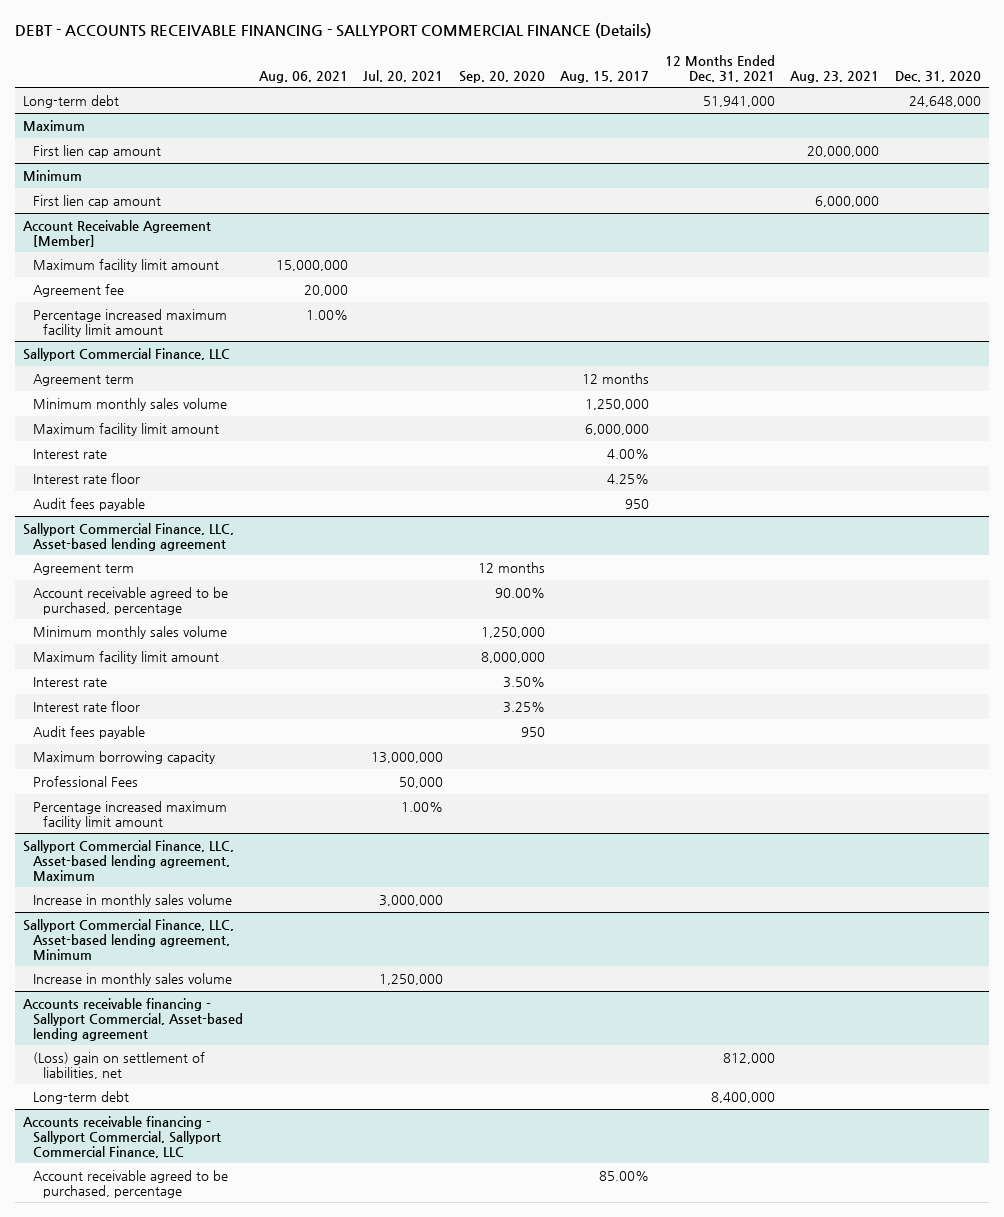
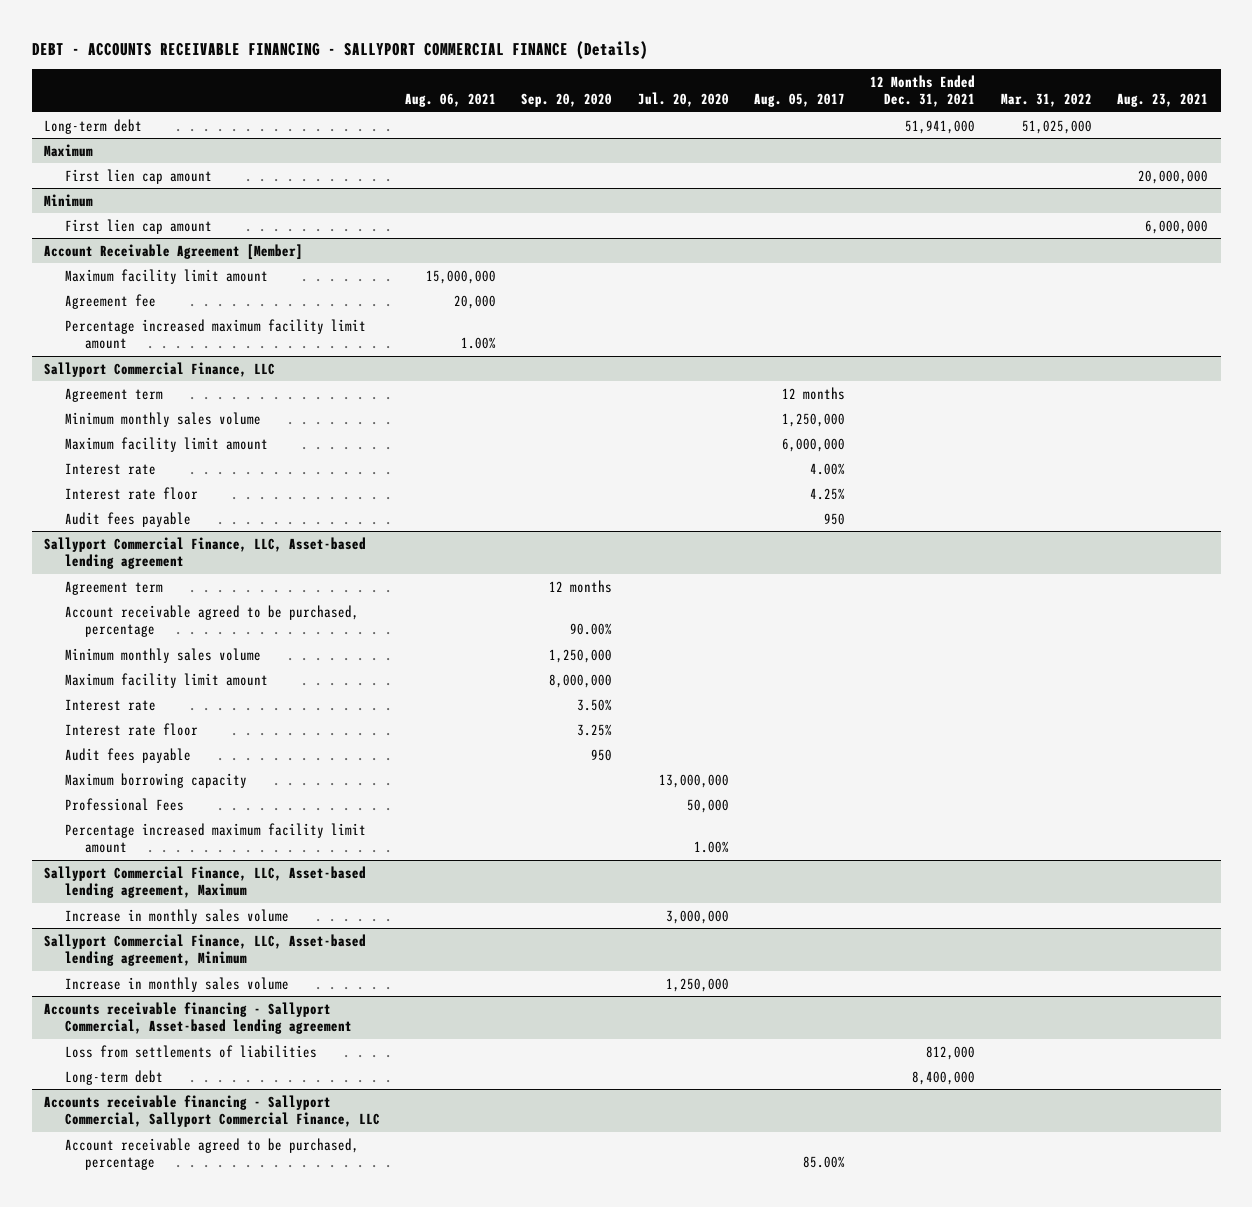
- | Aug. 06, 2021 | Jul. 20, 2021 | Sep. 20, 2020 | Aug. 15, 2017 | 12 Months Ended Dec. 31, 2021 | Aug. 23, 2021 | Dec. 31, 2020
+ | Aug. 06, 2021 | Sep. 20, 2020 | Jul. 20, 2020 | Aug. 05, 2017 | 12 Months Ended Dec. 31, 2021 | Mar. 31, 2022 | Aug. 23, 2021
@ Accounts receivable financing - Sallyport Commercial, Asset-based lending agreement
- (Loss) gain on settlement of liabilities, net | | | | | 812,000 | |
+ Loss from settlements of liabilities | | | | | 812,000 | |

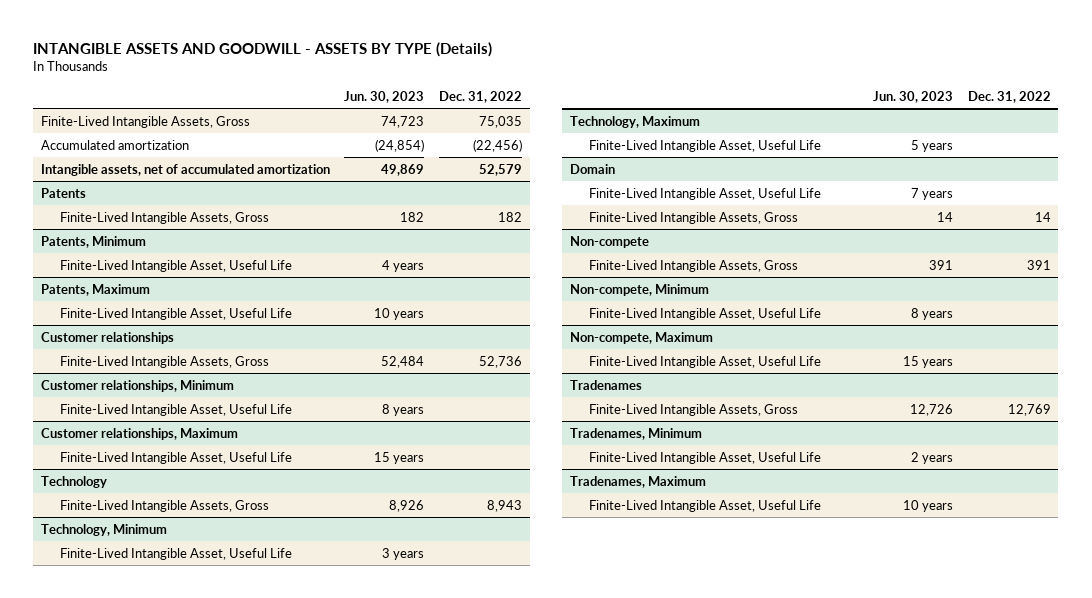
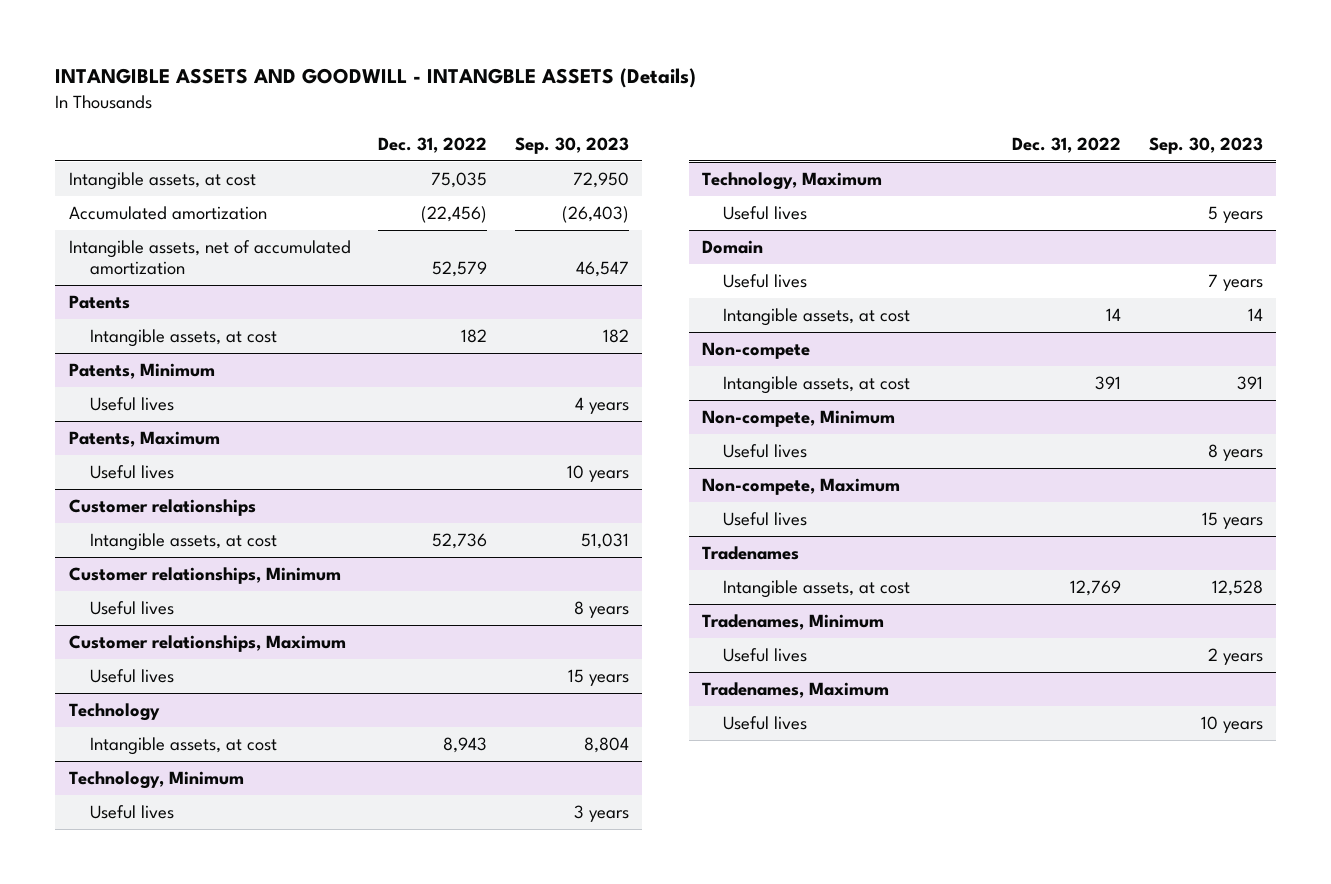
- INTANGIBLE ASSETS AND GOODWILL - ASSETS BY TYPE (Details)
+ INTANGIBLE ASSETS AND GOODWILL - INTANGBLE ASSETS (Details)
- | Jun. 30, 2023 | Dec. 31, 2022
+ | Dec. 31, 2022 | Sep. 30, 2023
- Finite-Lived Intangible Assets, Gross | 74,723 | 75,035
+ Intangible assets, at cost | 75,035 | 72,950
@ Patents
- Finite-Lived Intangible Assets, Gross | 182 | 182
+ Intangible assets, at cost | 182 | 182
@ Patents, Minimum
- Finite-Lived Intangible Asset, Useful Life | 4 years |
+ Useful lives | | 4 years
@ Patents, Maximum
- Finite-Lived Intangible Asset, Useful Life | 10 years |
+ Useful lives | | 10 years
@ Customer relationships
- Finite-Lived Intangible Assets, Gross | 52,484 | 52,736
+ Intangible assets, at cost | 52,736 | 51,031
@ Customer relationships, Minimum
- Finite-Lived Intangible Asset, Useful Life | 8 years |
+ Useful lives | | 8 years
@ Customer relationships, Maximum
- Finite-Lived Intangible Asset, Useful Life | 15 years |
+ Useful lives | | 15 years
@ Technology
- Finite-Lived Intangible Assets, Gross | 8,926 | 8,943
+ Intangible assets, at cost | 8,943 | 8,804
@ Technology, Minimum
- Finite-Lived Intangible Asset, Useful Life | 3 years |
+ Useful lives | | 3 years
@ Technology, Maximum
- Finite-Lived Intangible Asset, Useful Life | 5 years |
+ Useful lives | | 5 years
@ Domain
- Finite-Lived Intangible Asset, Useful Life | 7 years |
- Finite-Lived Intangible Assets, Gross | 14 | 14
+ Useful lives | | 7 years
+ Intangible assets, at cost | 14 | 14
@ Non-compete
- Finite-Lived Intangible Assets, Gross | 391 | 391
+ Intangible assets, at cost | 391 | 391
@ Non-compete, Minimum
- Finite-Lived Intangible Asset, Useful Life | 8 years |
+ Useful lives | | 8 years
@ Non-compete, Maximum
- Finite-Lived Intangible Asset, Useful Life | 15 years |
+ Useful lives | | 15 years
@ Tradenames
- Finite-Lived Intangible Assets, Gross | 12,726 | 12,769
+ Intangible assets, at cost | 12,769 | 12,528
@ Tradenames, Minimum
- Finite-Lived Intangible Asset, Useful Life | 2 years |
+ Useful lives | | 2 years
@ Tradenames, Maximum
- Finite-Lived Intangible Asset, Useful Life | 10 years |
+ Useful lives | | 10 years

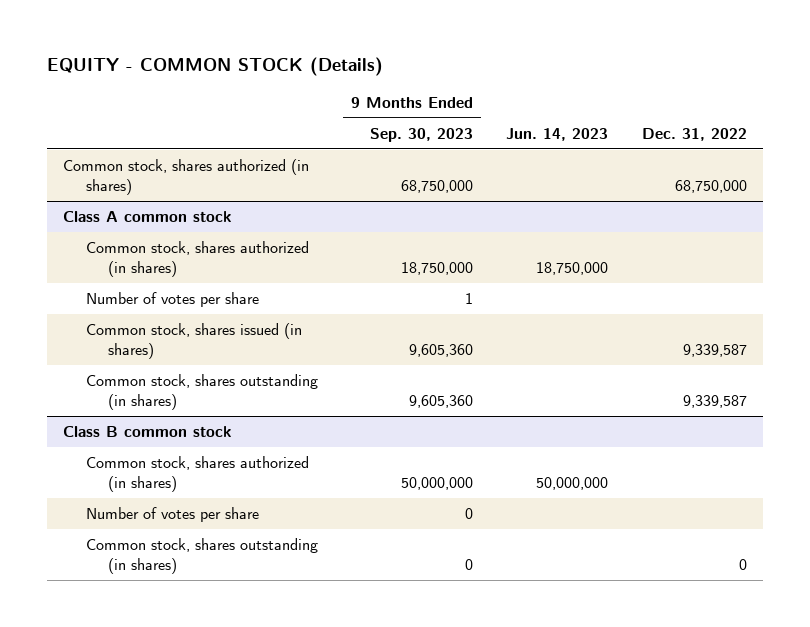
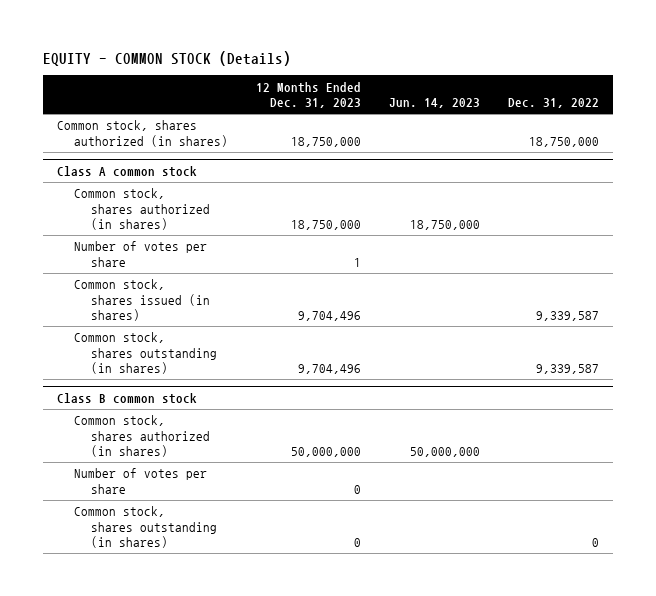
- | 9 Months Ended Sep. 30, 2023 | Jun. 14, 2023 | Dec. 31, 2022
+ | 12 Months Ended Dec. 31, 2023 | Jun. 14, 2023 | Dec. 31, 2022
- Common stock, shares authorized (in shares) | 68,750,000 | | 68,750,000
+ Common stock, shares authorized (in shares) | 18,750,000 | | 18,750,000

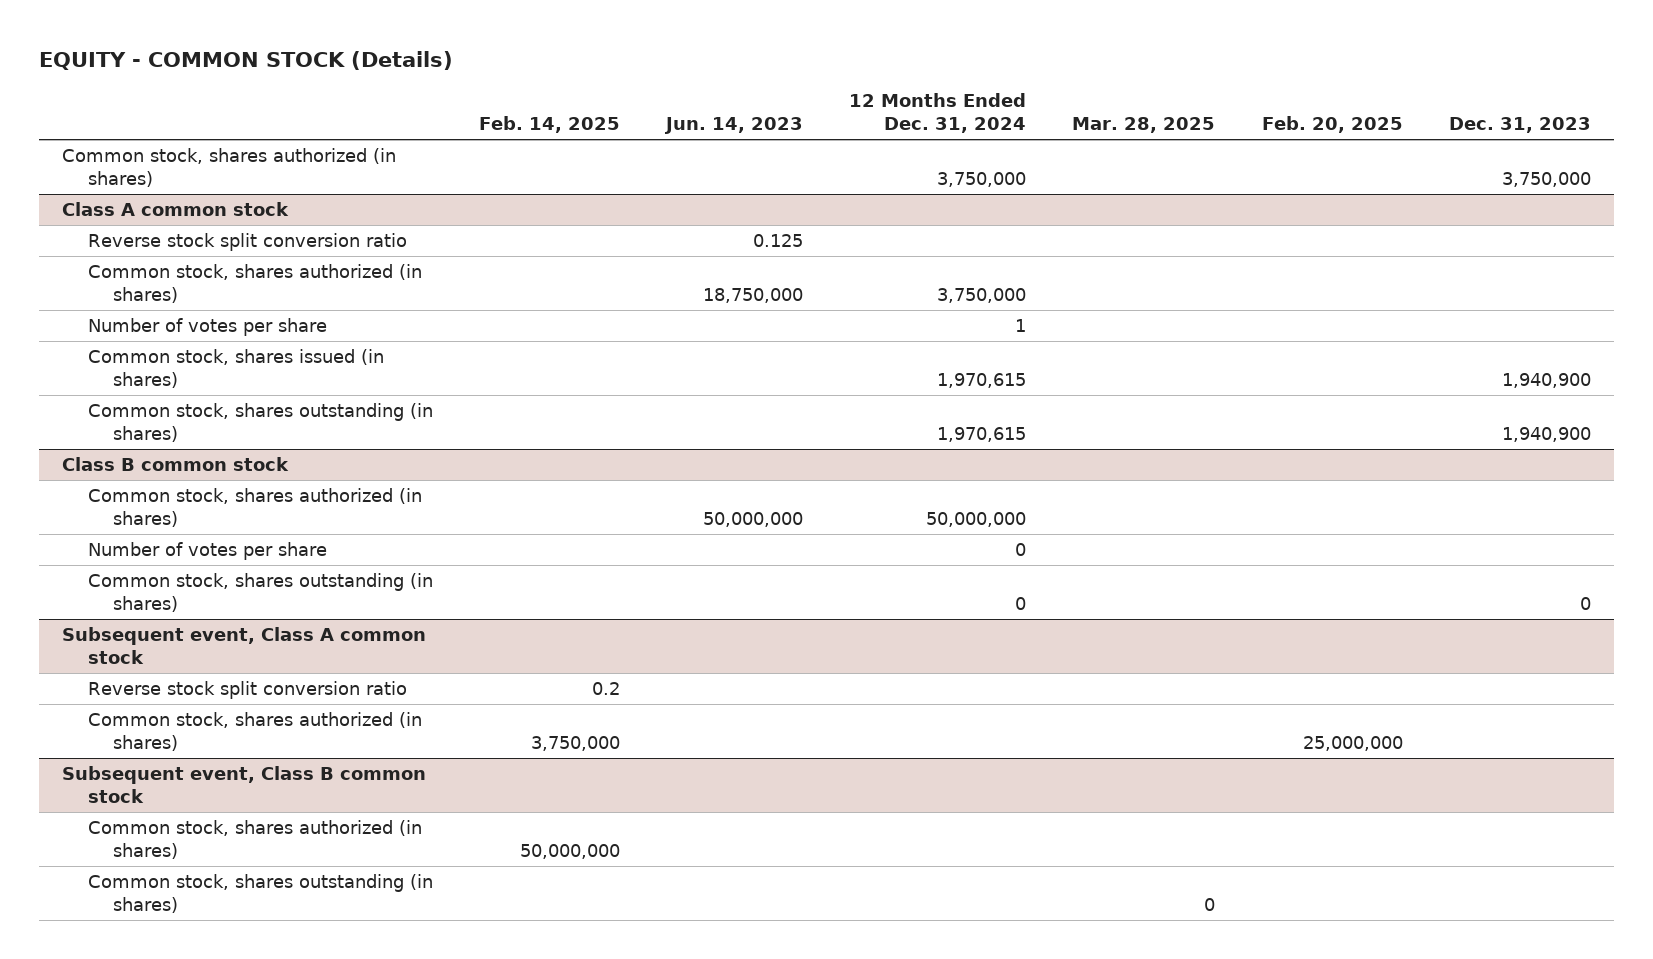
- | 12 Months Ended Dec. 31, 2023 | Jun. 14, 2023 | Dec. 31, 2022
+ | Feb. 14, 2025 | Jun. 14, 2023 | 12 Months Ended Dec. 31, 2024 | Mar. 28, 2025 | Feb. 20, 2025 | Dec. 31, 2023
@ Class A common stock
+ Reverse stock split conversion ratio | | 0.125 | | | |
+ Subsequent event, Class A common stock
+ Reverse stock split conversion ratio | 0.2 | | | | |
+ Common stock, shares authorized (in shares) | 3,750,000 | | | | 25,000,000 |
+ Subsequent event, Class B common stock
+ Common stock, shares authorized (in shares) | 50,000,000 | | | | |
+ Common stock, shares outstanding (in shares) | | | | 0 | |

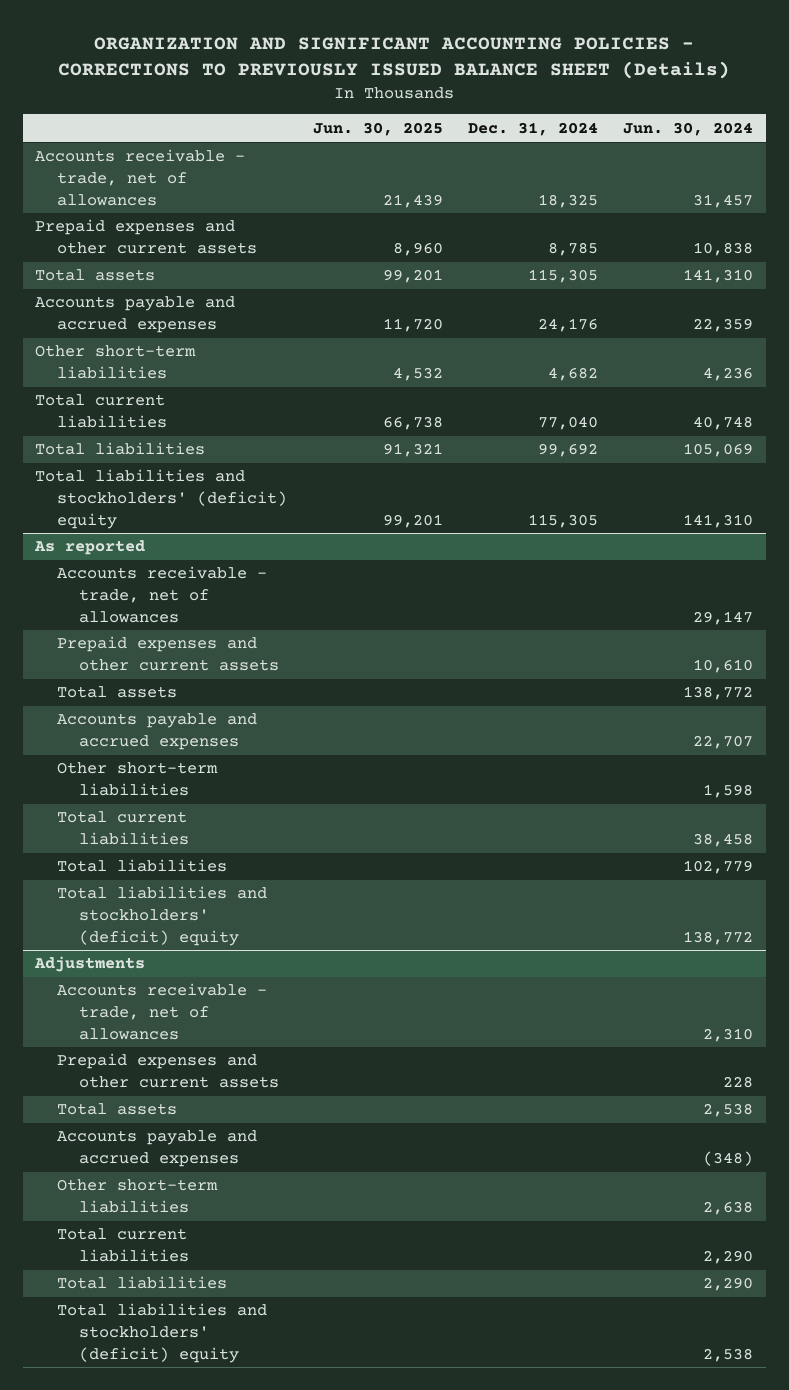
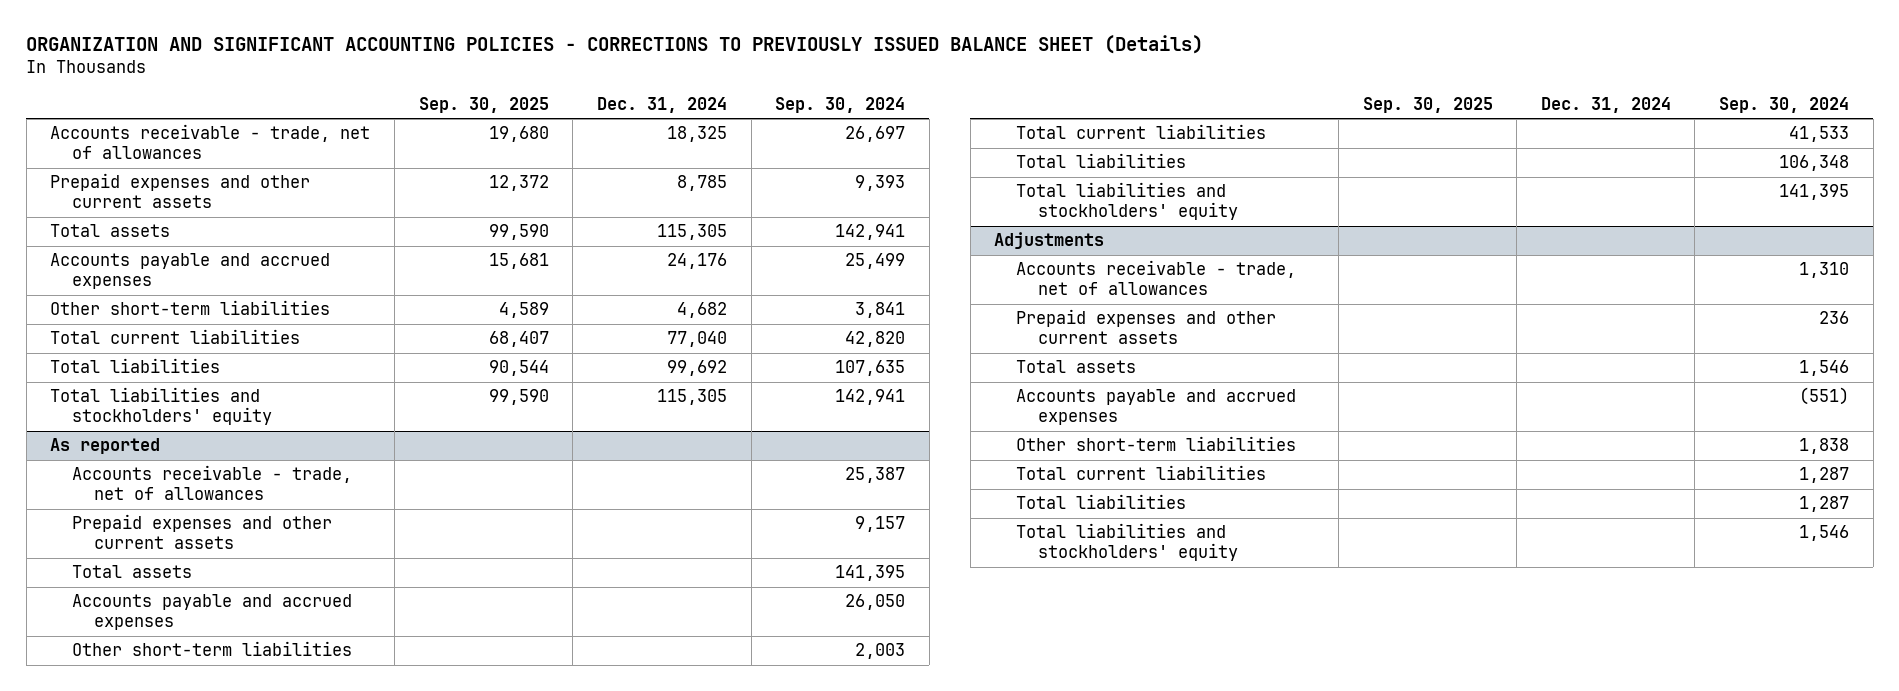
- | Jun. 30, 2025 | Dec. 31, 2024 | Jun. 30, 2024
+ | Sep. 30, 2025 | Dec. 31, 2024 | Sep. 30, 2024
- Total liabilities and stockholders' (deficit) equity | 99,201 | 115,305 | 141,310
+ Total liabilities and stockholders' equity | 99,590 | 115,305 | 142,941
@ As reported
- Total liabilities and stockholders' (deficit) equity | | | 138,772
+ Total liabilities and stockholders' equity | | | 141,395
@ Adjustments
- Total liabilities and stockholders' (deficit) equity | | | 2,538
+ Total liabilities and stockholders' equity | | | 1,546

